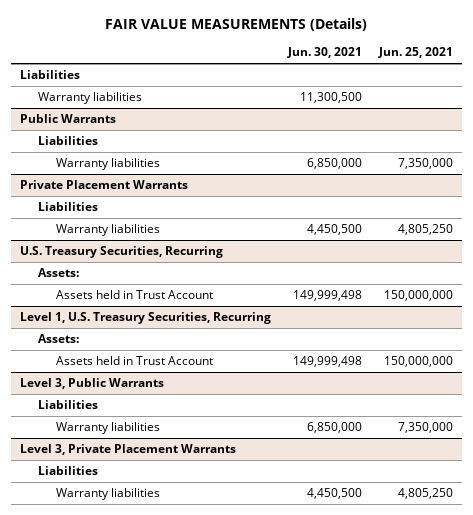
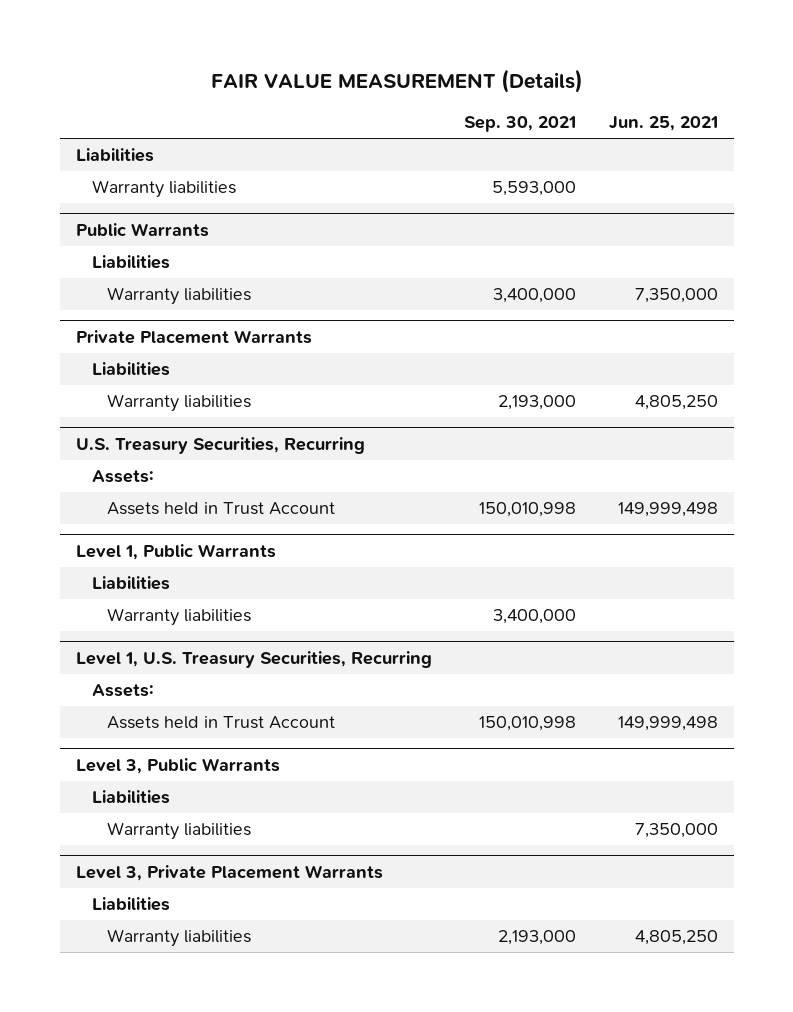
- FAIR VALUE MEASUREMENTS (Details)
+ FAIR VALUE MEASUREMENT (Details)
- | Jun. 30, 2021 | Jun. 25, 2021
+ | Sep. 30, 2021 | Jun. 25, 2021
@ U.S. Treasury Securities, Recurring
- Assets held in Trust Account | 149,999,498 | 150,000,000
+ Assets held in Trust Account | 150,010,998 | 149,999,498
+ Level 1, Public Warrants
+ Liabilities
+ Warranty liabilities | 3,400,000 |
@ Level 1, U.S. Treasury Securities, Recurring
- Assets held in Trust Account | 149,999,498 | 150,000,000
+ Assets held in Trust Account | 150,010,998 | 149,999,498

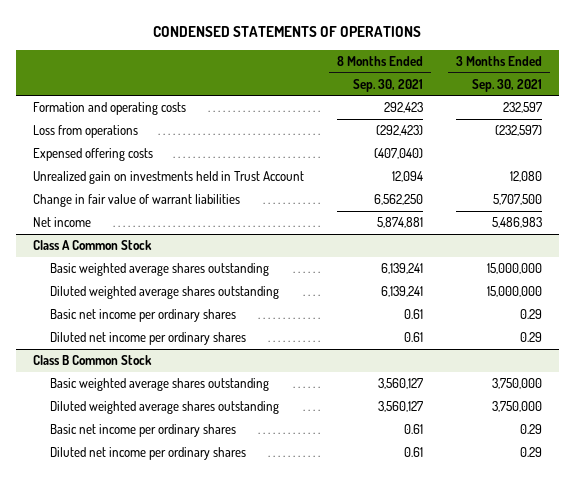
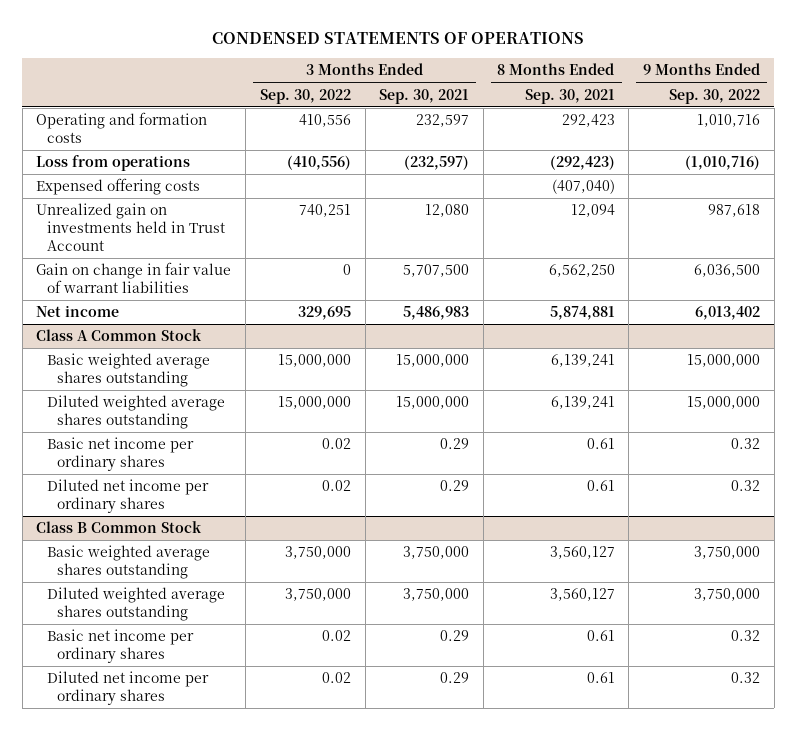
- | 8 Months Ended Sep. 30, 2021 | 3 Months Ended Sep. 30, 2021
+ | 3 Months Ended Sep. 30, 2022 | 3 Months Ended Sep. 30, 2021 | 8 Months Ended Sep. 30, 2021 | 9 Months Ended Sep. 30, 2022
- Formation and operating costs | 292,423 | 232,597
+ Operating and formation costs | 410,556 | 232,597 | 292,423 | 1,010,716
- Change in fair value of warrant liabilities | 6,562,250 | 5,707,500
+ Gain on change in fair value of warrant liabilities | 0 | 5,707,500 | 6,562,250 | 6,036,500

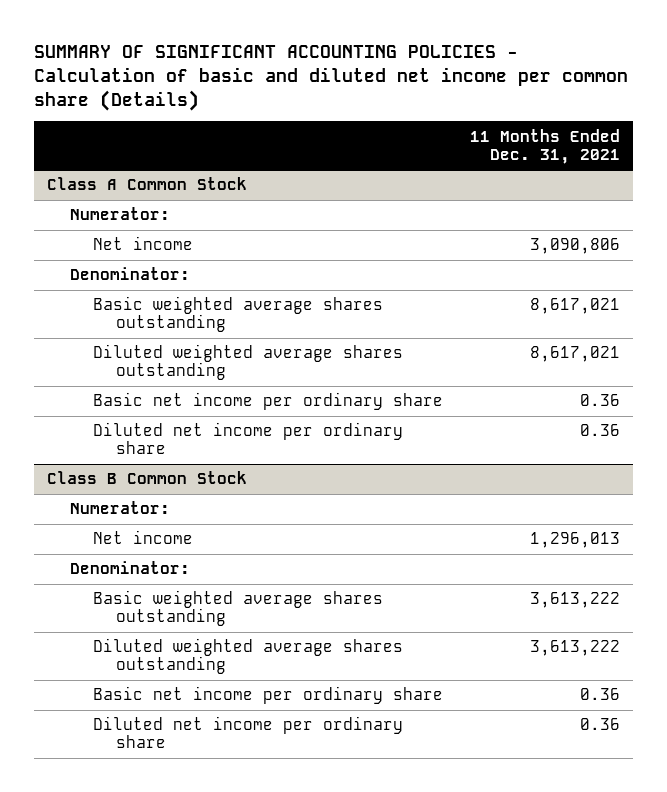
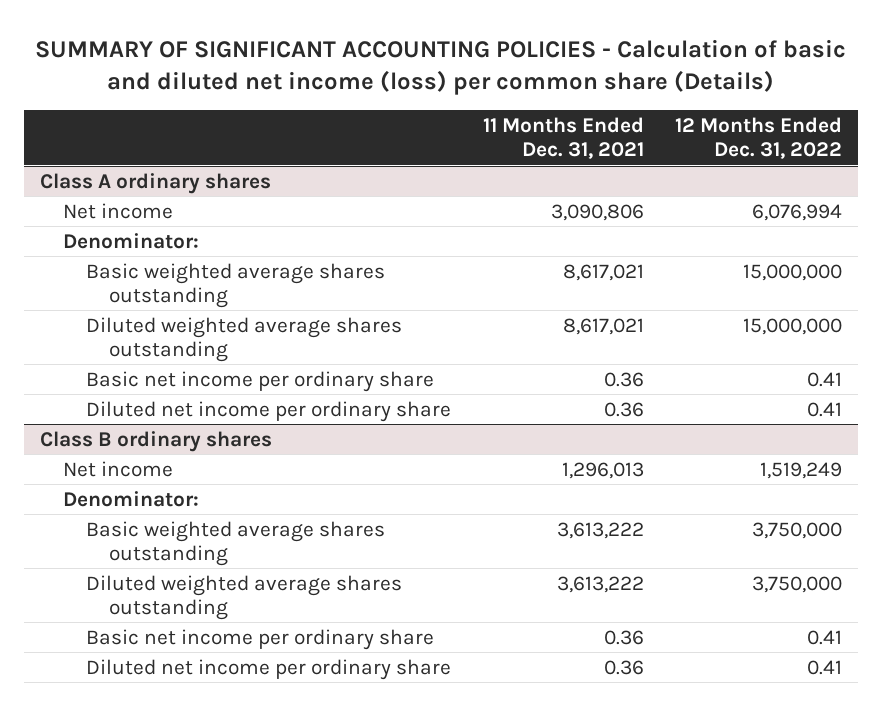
- SUMMARY OF SIGNIFICANT ACCOUNTING POLICIES - Calculation of basic and diluted net income per common share (Details)
+ SUMMARY OF SIGNIFICANT ACCOUNTING POLICIES - Calculation of basic and diluted net income (loss) per common share (Details)
- | 11 Months Ended Dec. 31, 2021
+ | 11 Months Ended Dec. 31, 2021 | 12 Months Ended Dec. 31, 2022
- Class A Common Stock
- Numerator:
+ Class A ordinary shares
- Class B Common Stock
- Numerator:
+ Class B ordinary shares

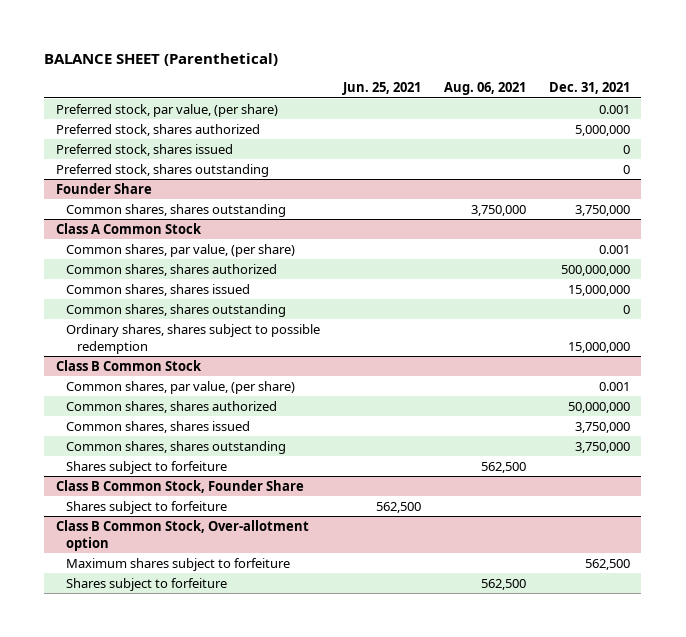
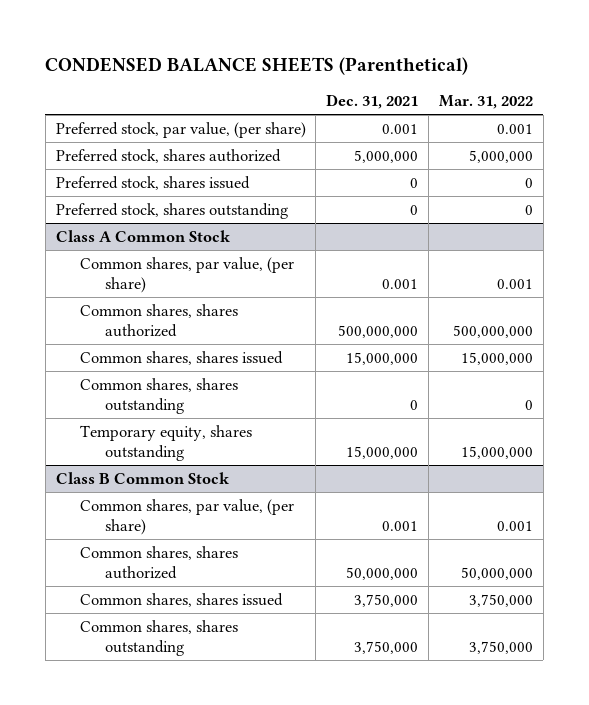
- BALANCE SHEET (Parenthetical)
+ CONDENSED BALANCE SHEETS (Parenthetical)
- | Jun. 25, 2021 | Aug. 06, 2021 | Dec. 31, 2021
+ | Dec. 31, 2021 | Mar. 31, 2022
- Founder Share
- Common shares, shares outstanding | | 3,750,000 | 3,750,000
@ Class A Common Stock
- Ordinary shares, shares subject to possible redemption | | | 15,000,000
+ Temporary equity, shares outstanding | 15,000,000 | 15,000,000
@ Class B Common Stock
- Shares subject to forfeiture | | 562,500 |
- Class B Common Stock, Founder Share
- Shares subject to forfeiture | 562,500 | |
- Class B Common Stock, Over-allotment option
- Maximum shares subject to forfeiture | | | 562,500
- Shares subject to forfeiture | | 562,500 |

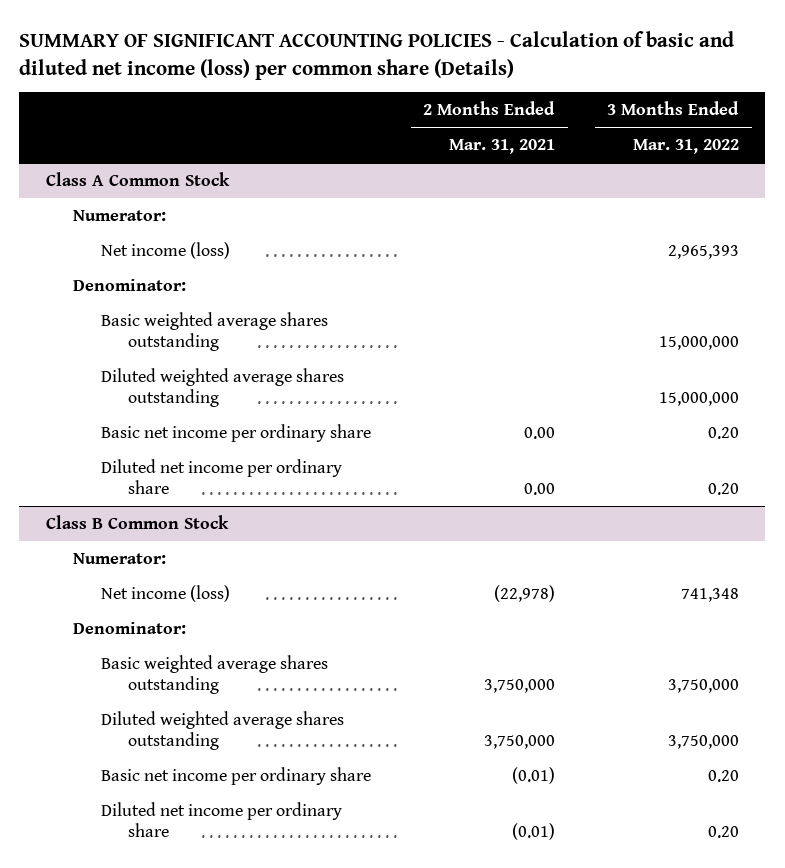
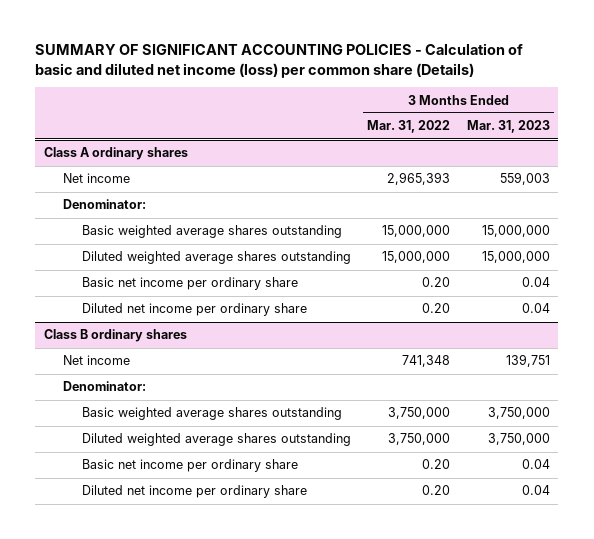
- | 2 Months Ended Mar. 31, 2021 | 3 Months Ended Mar. 31, 2022
+ | 3 Months Ended Mar. 31, 2022 | 3 Months Ended Mar. 31, 2023
- Class A Common Stock
- Numerator:
- Net income (loss) | | 2,965,393
+ Class A ordinary shares
+ Net income | 2,965,393 | 559,003
- Class B Common Stock
- Numerator:
- Net income (loss) | (22,978) | 741,348
+ Class B ordinary shares
+ Net income | 741,348 | 139,751

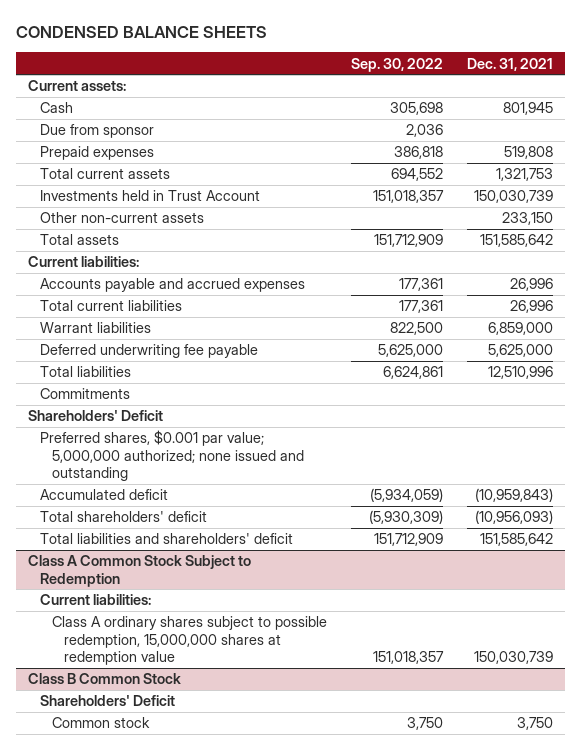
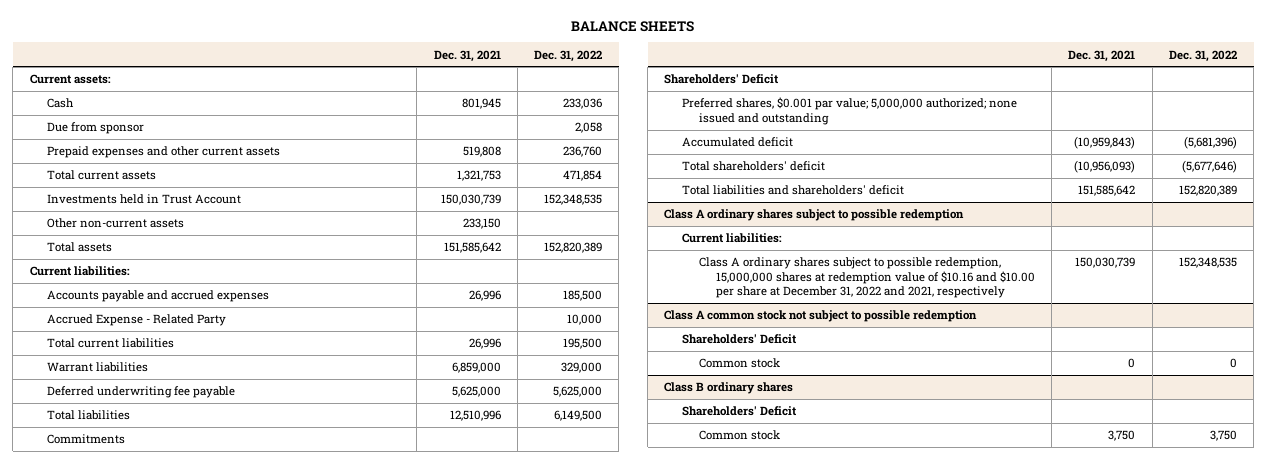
- CONDENSED BALANCE SHEETS
+ BALANCE SHEETS
- | Sep. 30, 2022 | Dec. 31, 2021
+ | Dec. 31, 2021 | Dec. 31, 2022
- Prepaid expenses | 386,818 | 519,808
+ Prepaid expenses and other current assets | 519,808 | 236,760
+ Accrued Expense - Related Party | | 10,000
- Class A Common Stock Subject to Redemption
+ Class A ordinary shares subject to possible redemption
- Class A ordinary shares subject to possible redemption, 15,000,000 shares at redemption value | 151,018,357 | 150,030,739
- Class B Common Stock
+ Class A ordinary shares subject to possible redemption, 15,000,000 shares at redemption value of $10.16 and $10.00 per share at December 31, 2022 and 2021, respectively | 150,030,739 | 152,348,535
+ Class A common stock not subject to possible redemption
+ Common stock | 0 | 0
+ Class B ordinary shares
+ Shareholders' Deficit

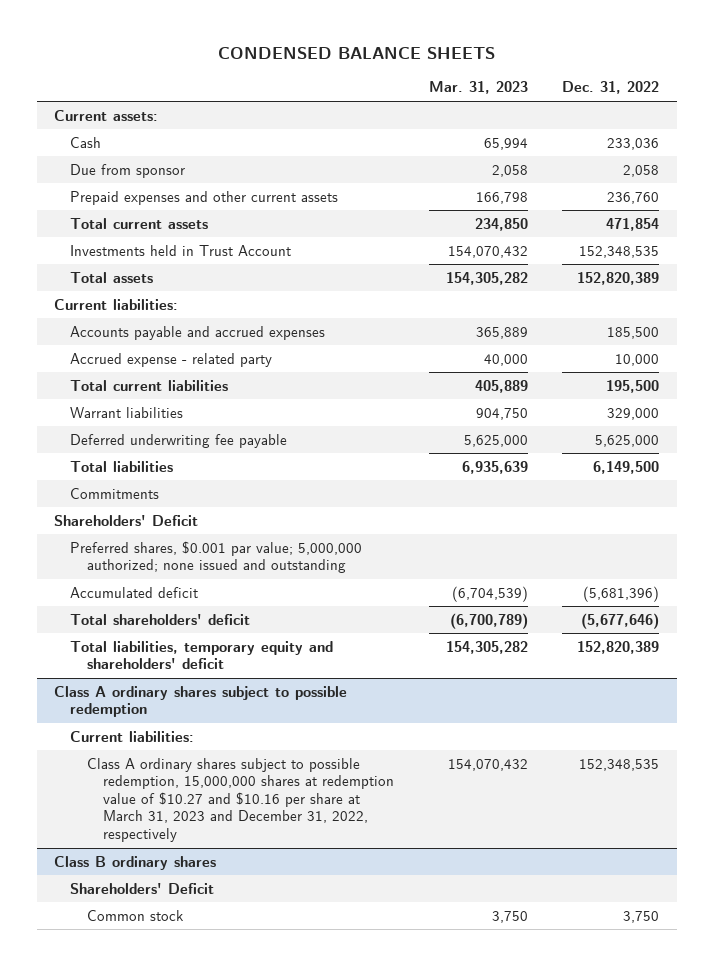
- BALANCE SHEETS
+ CONDENSED BALANCE SHEETS
- | Dec. 31, 2021 | Dec. 31, 2022
+ | Mar. 31, 2023 | Dec. 31, 2022
- Other non-current assets | 233,150 |
- Accrued Expense - Related Party | | 10,000
+ Accrued expense - related party | 40,000 | 10,000
- Total liabilities and shareholders' deficit | 151,585,642 | 152,820,389
+ Total liabilities, temporary equity and shareholders' deficit | 154,305,282 | 152,820,389
@ Class A ordinary shares subject to possible redemption
- Class A ordinary shares subject to possible redemption, 15,000,000 shares at redemption value of $10.16 and $10.00 per share at December 31, 2022 and 2021, respectively | 150,030,739 | 152,348,535
- Class A common stock not subject to possible redemption
- Shareholders' Deficit
- Common stock | 0 | 0
@ Class A ordinary shares subject to possible redemption
+ Class A ordinary shares subject to possible redemption, 15,000,000 shares at redemption value of $10.27 and $10.16 per share at March 31, 2023 and December 31, 2022, respectively | 154,070,432 | 152,348,535

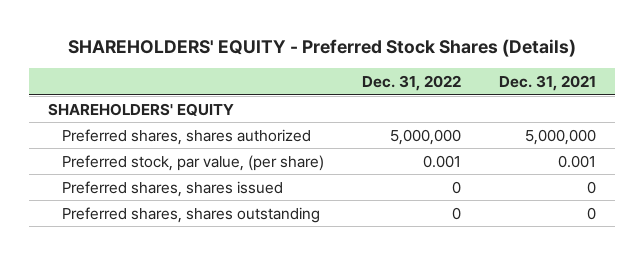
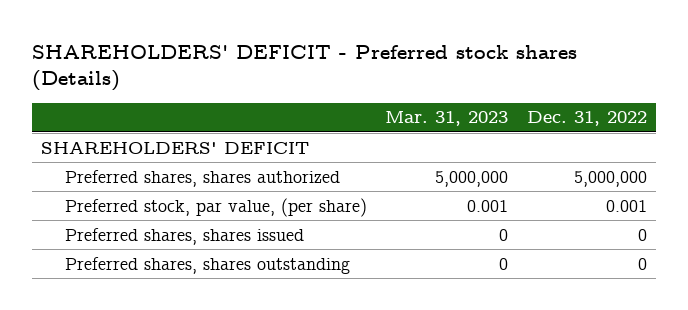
- SHAREHOLDERS' EQUITY - Preferred Stock Shares (Details)
+ SHAREHOLDERS' DEFICIT - Preferred stock shares (Details)
- | Dec. 31, 2022 | Dec. 31, 2021
+ | Mar. 31, 2023 | Dec. 31, 2022
- SHAREHOLDERS' EQUITY
+ SHAREHOLDERS' DEFICIT

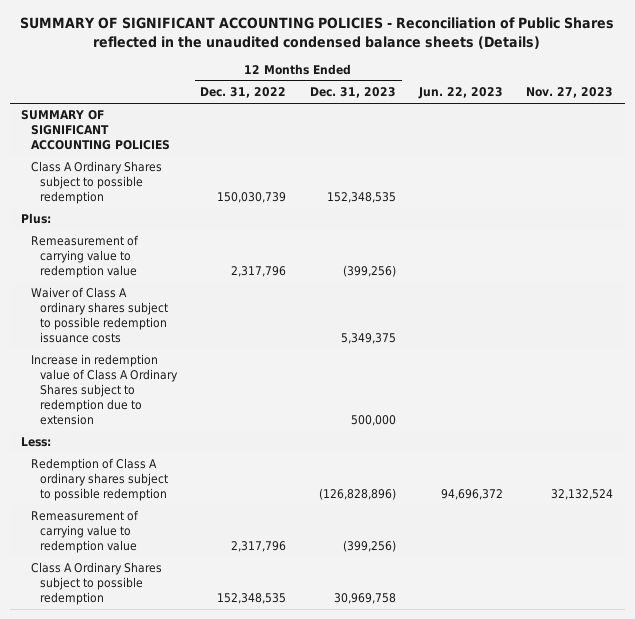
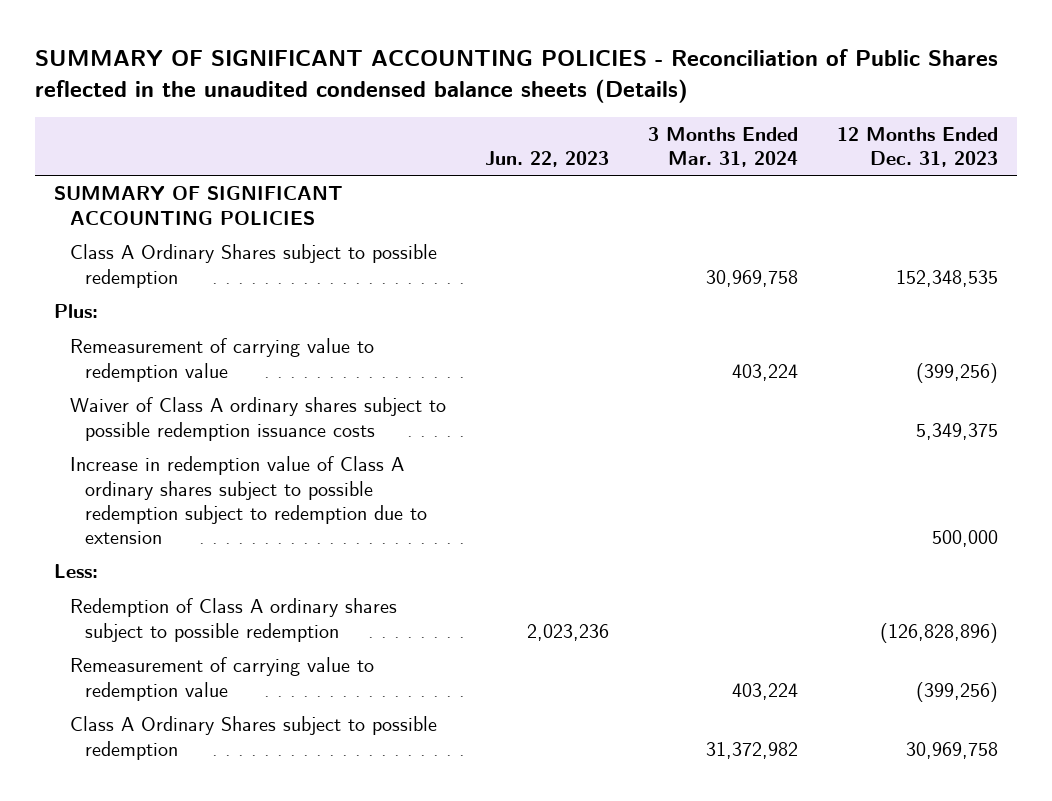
- | 12 Months Ended Dec. 31, 2022 | 12 Months Ended Dec. 31, 2023 | Jun. 22, 2023 | Nov. 27, 2023
+ | Jun. 22, 2023 | 3 Months Ended Mar. 31, 2024 | 12 Months Ended Dec. 31, 2023
- Increase in redemption value of Class A Ordinary Shares subject to redemption due to extension | | 500,000 | |
+ Increase in redemption value of Class A ordinary shares subject to possible redemption subject to redemption due to extension | | | 500,000
- Redemption of Class A ordinary shares subject to possible redemption | | (126,828,896) | 94,696,372 | 32,132,524
+ Redemption of Class A ordinary shares subject to possible redemption | 2,023,236 | | (126,828,896)

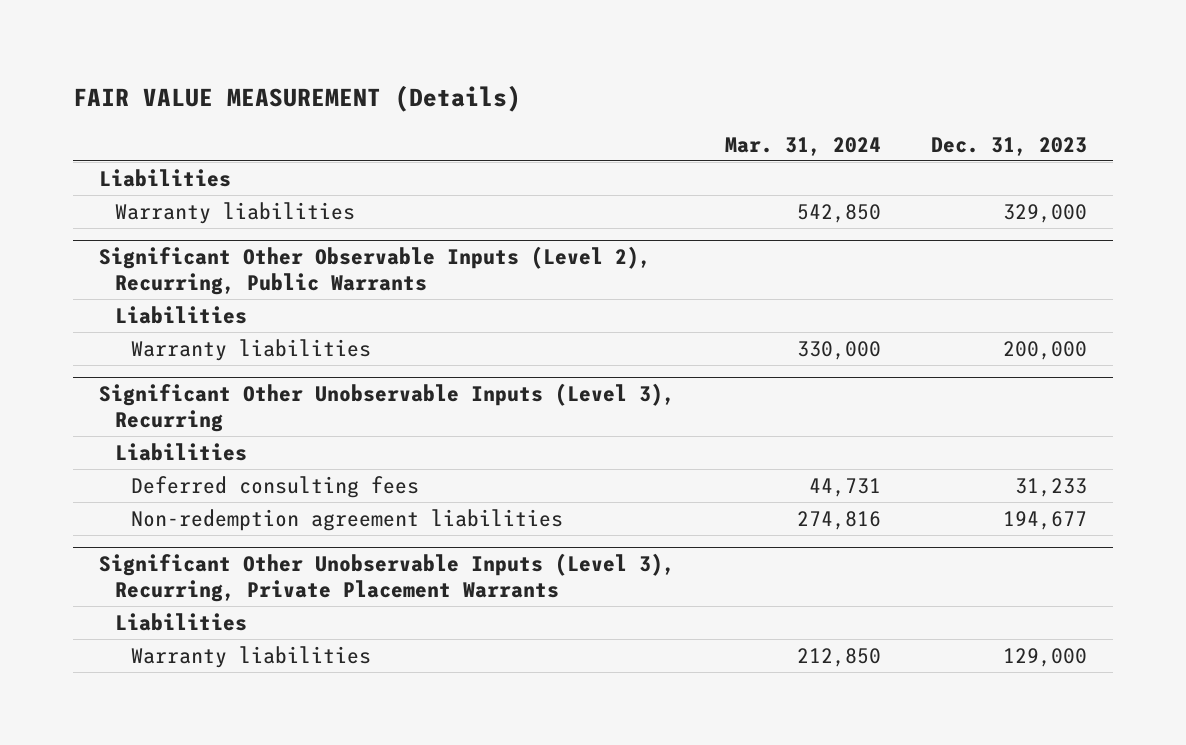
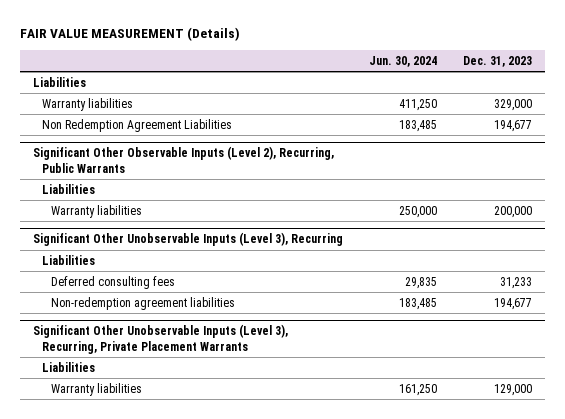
- | Mar. 31, 2024 | Dec. 31, 2023
+ | Jun. 30, 2024 | Dec. 31, 2023
+ Non Redemption Agreement Liabilities | 183,485 | 194,677

